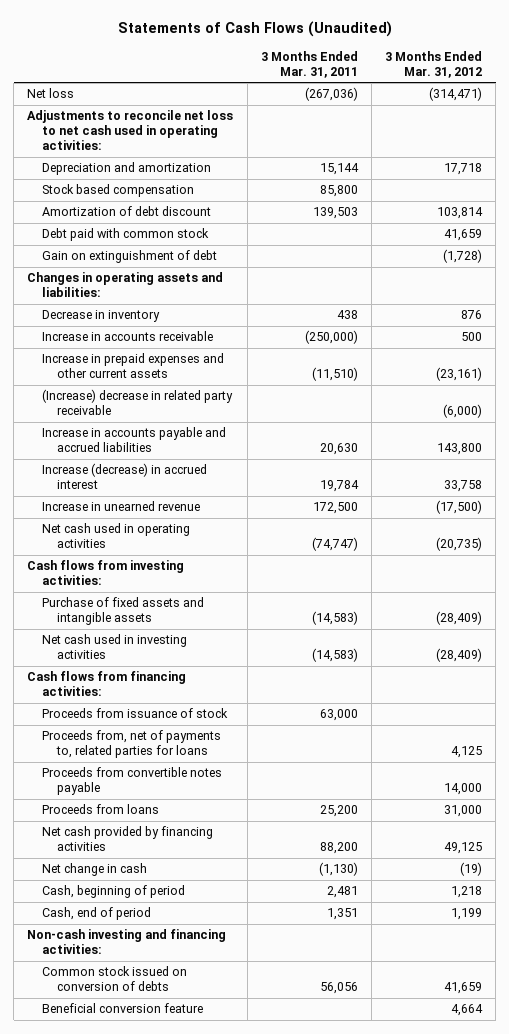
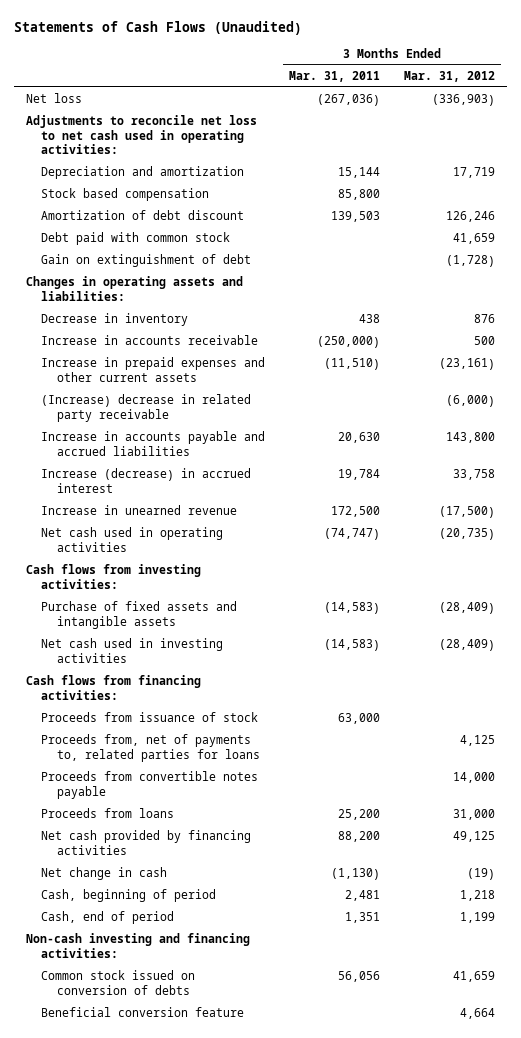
- Net loss | (267,036) | (314,471)
+ Net loss | (267,036) | (336,903)
- Depreciation and amortization | 15,144 | 17,718
+ Depreciation and amortization | 15,144 | 17,719
- Amortization of debt discount | 139,503 | 103,814
+ Amortization of debt discount | 139,503 | 126,246

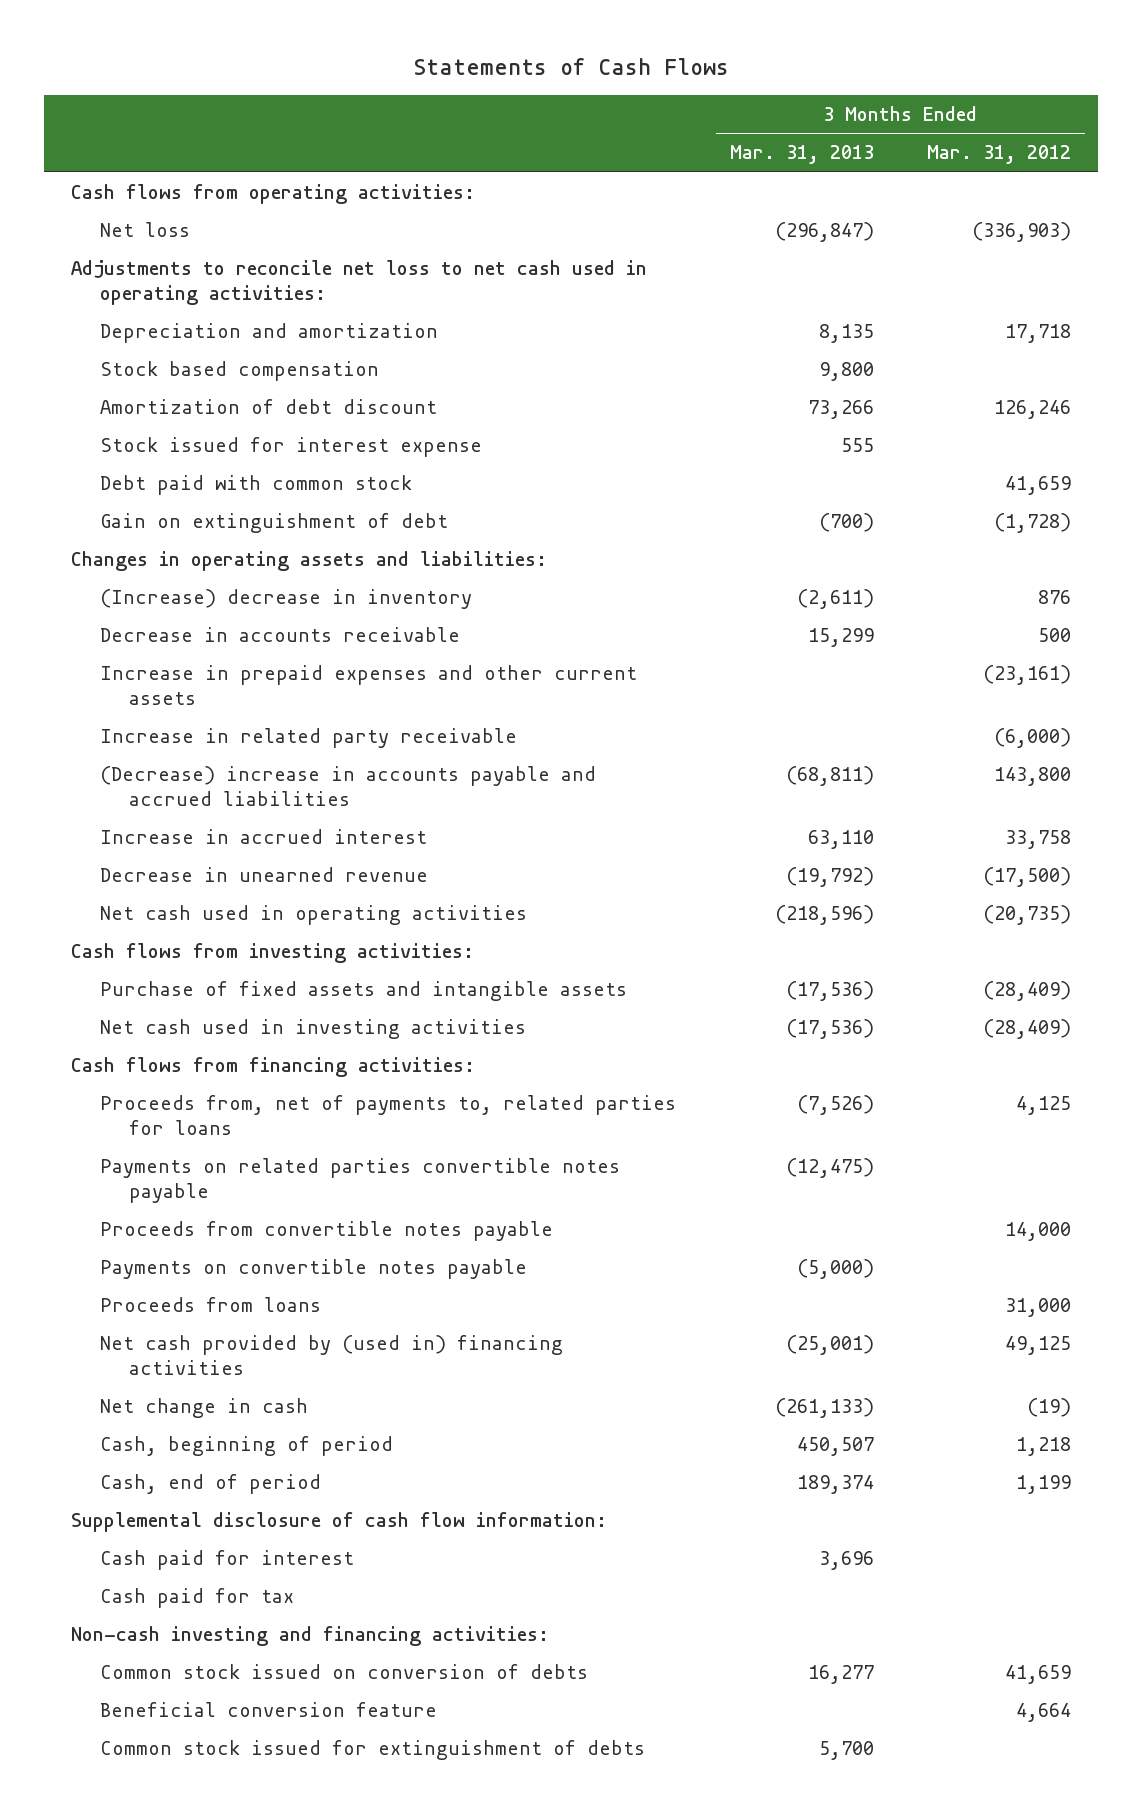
- Statements of Cash Flows (Unaudited)
+ Statements of Cash Flows
- | 3 Months Ended Mar. 31, 2011 | 3 Months Ended Mar. 31, 2012
+ | 3 Months Ended Mar. 31, 2013 | 3 Months Ended Mar. 31, 2012
+ Cash flows from operating activities:
- Depreciation and amortization | 15,144 | 17,719
+ Depreciation and amortization | 8,135 | 17,718
+ Stock issued for interest expense | 555 |
- Decrease in inventory | 438 | 876
- Increase in accounts receivable | (250,000) | 500
+ (Increase) decrease in inventory | (2,611) | 876
+ Decrease in accounts receivable | 15,299 | 500
- (Increase) decrease in related party receivable | | (6,000)
- Increase in accounts payable and accrued liabilities | 20,630 | 143,800
- Increase (decrease) in accrued interest | 19,784 | 33,758
- Increase in unearned revenue | 172,500 | (17,500)
+ Increase in related party receivable | | (6,000)
+ (Decrease) increase in accounts payable and accrued liabilities | (68,811) | 143,800
+ Increase in accrued interest | 63,110 | 33,758
+ Decrease in unearned revenue | (19,792) | (17,500)
- Proceeds from issuance of stock | 63,000 |
+ Payments on related parties convertible notes payable | (12,475) |
+ Payments on convertible notes payable | (5,000) |
- Net cash provided by financing activities | 88,200 | 49,125
+ Net cash provided by (used in) financing activities | (25,001) | 49,125
+ Supplemental disclosure of cash flow information:
+ Cash paid for interest | 3,696 |
+ Cash paid for tax
+ Common stock issued for extinguishment of debts | 5,700 |

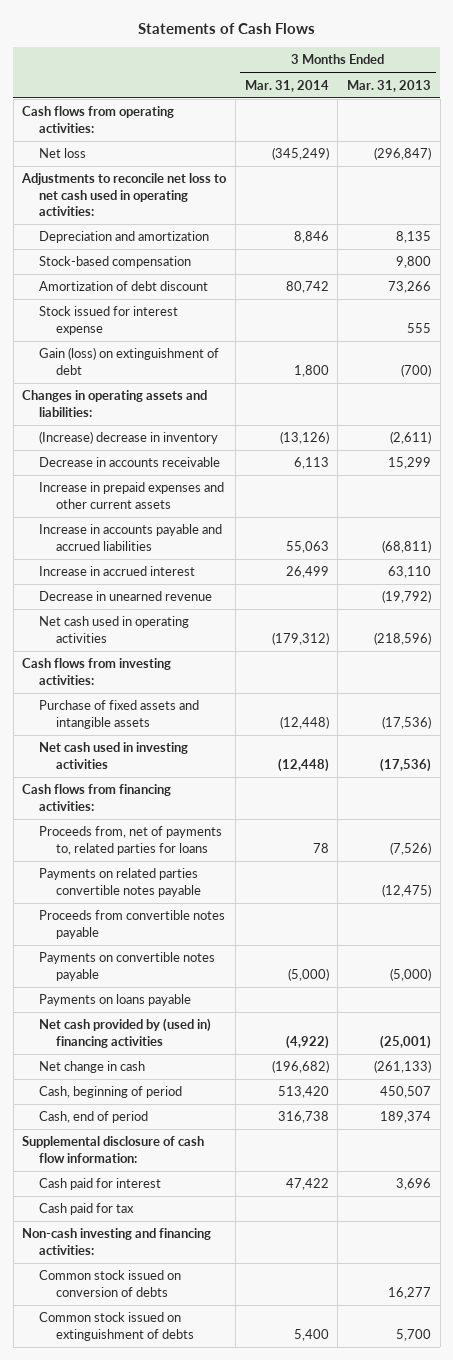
- | 3 Months Ended Mar. 31, 2013 | 3 Months Ended Mar. 31, 2012
+ | 3 Months Ended Mar. 31, 2014 | 3 Months Ended Mar. 31, 2013
- Stock based compensation | 9,800 |
+ Stock-based compensation | | 9,800
- Debt paid with common stock | | 41,659
- Gain on extinguishment of debt | (700) | (1,728)
+ Gain (loss) on extinguishment of debt | 1,800 | (700)
- Increase in related party receivable | | (6,000)
- (Decrease) increase in accounts payable and accrued liabilities | (68,811) | 143,800
+ Increase in accounts payable and accrued liabilities | 55,063 | (68,811)
- Proceeds from loans | | 31,000
+ Payments on loans payable
- Beneficial conversion feature | | 4,664
- Common stock issued for extinguishment of debts | 5,700 |
+ Common stock issued on extinguishment of debts | 5,400 | 5,700

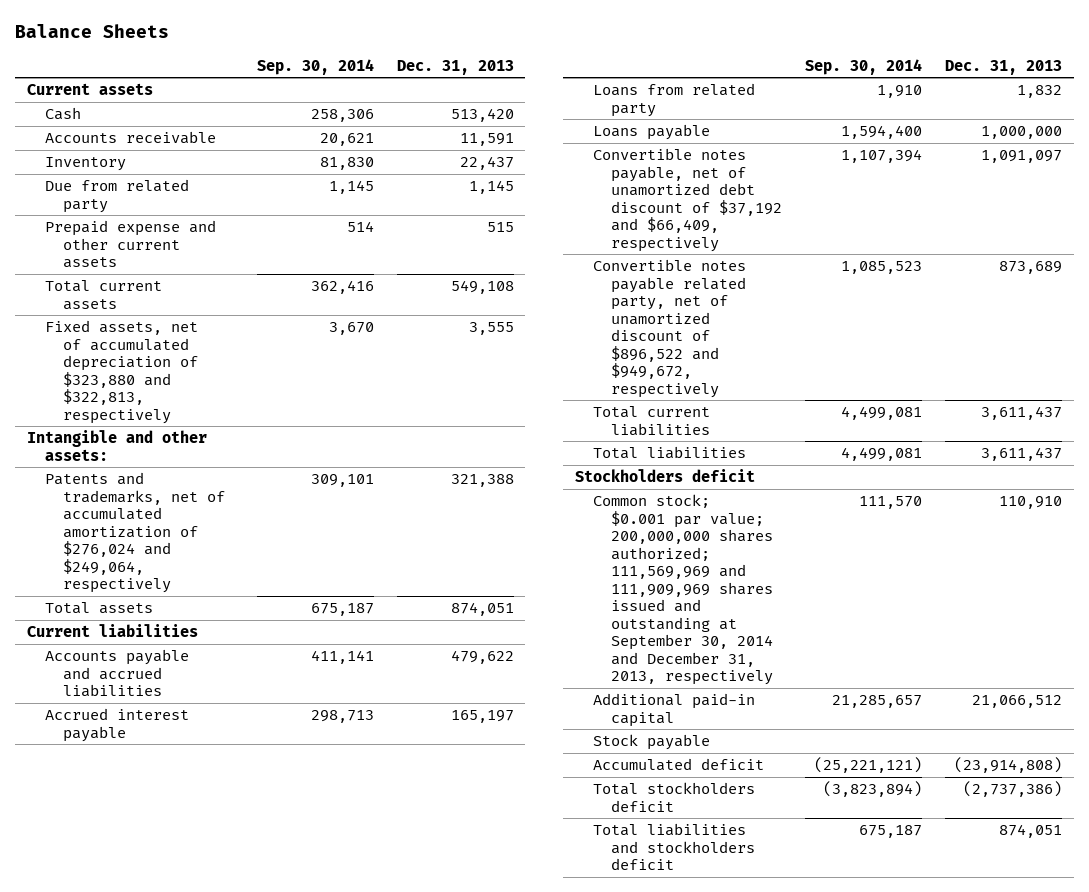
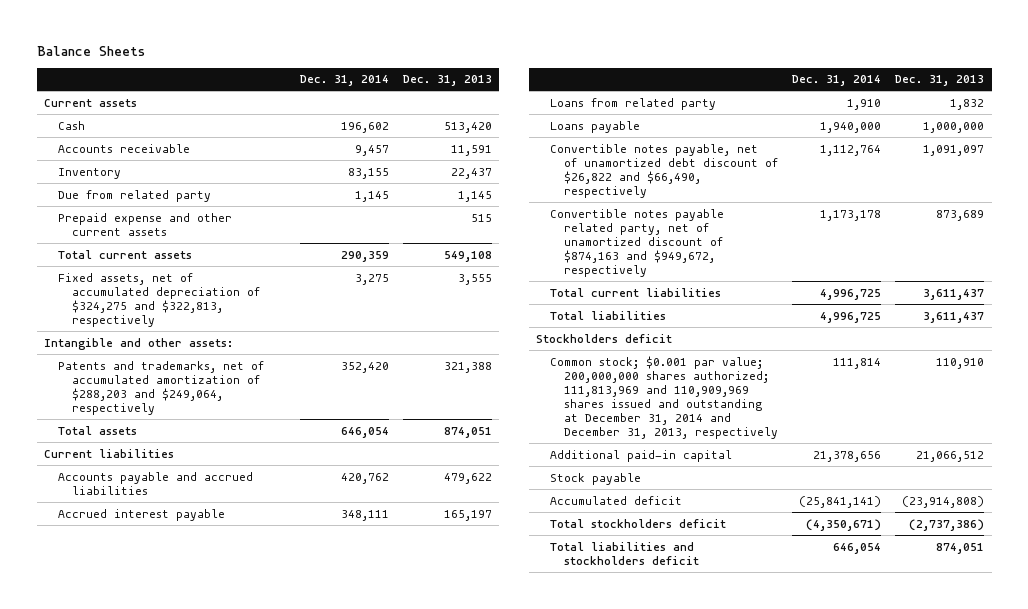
- | Sep. 30, 2014 | Dec. 31, 2013
+ | Dec. 31, 2014 | Dec. 31, 2013
- Fixed assets, net of accumulated depreciation of $323,880 and $322,813, respectively | 3,670 | 3,555
+ Fixed assets, net of accumulated depreciation of $324,275 and $322,813, respectively | 3,275 | 3,555
- Patents and trademarks, net of accumulated amortization of $276,024 and $249,064, respectively | 309,101 | 321,388
+ Patents and trademarks, net of accumulated amortization of $288,203 and $249,064, respectively | 352,420 | 321,388
- Convertible notes payable, net of unamortized debt discount of $37,192 and $66,409, respectively | 1,107,394 | 1,091,097
- Convertible notes payable related party, net of unamortized discount of $896,522 and $949,672, respectively | 1,085,523 | 873,689
+ Convertible notes payable, net of unamortized debt discount of $26,822 and $66,490, respectively | 1,112,764 | 1,091,097
+ Convertible notes payable related party, net of unamortized discount of $874,163 and $949,672, respectively | 1,173,178 | 873,689
- Common stock; $0.001 par value; 200,000,000 shares authorized; 111,569,969 and 111,909,969 shares issued and outstanding at September 30, 2014 and December 31, 2013, respectively | 111,570 | 110,910
+ Common stock; $0.001 par value; 200,000,000 shares authorized; 111,813,969 and 110,909,969 shares issued and outstanding at December 31, 2014 and December 31, 2013, respectively | 111,814 | 110,910

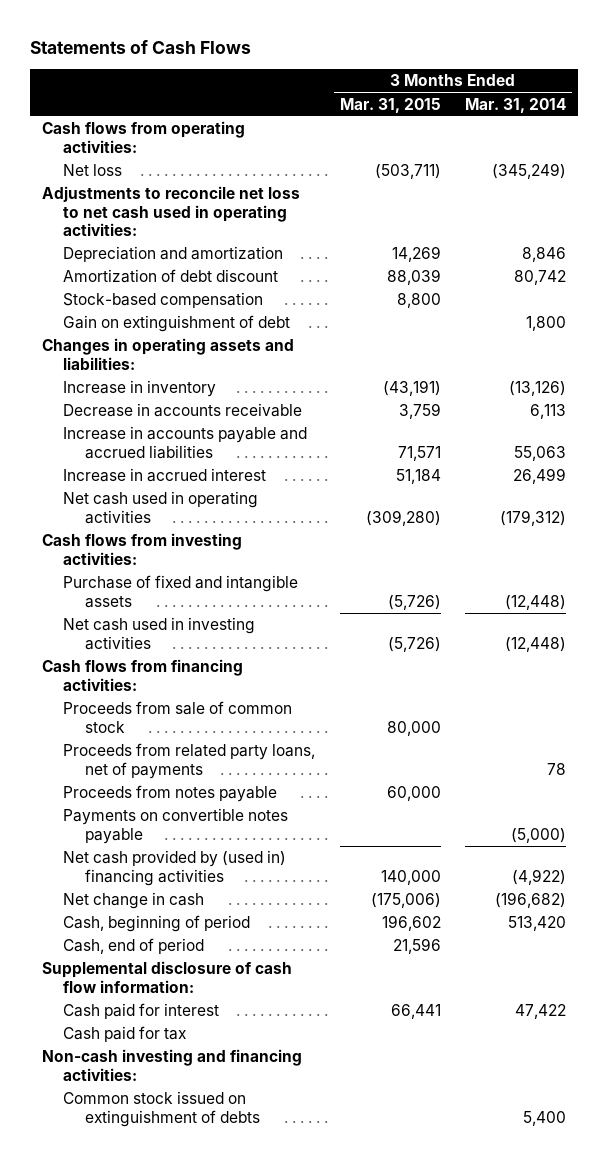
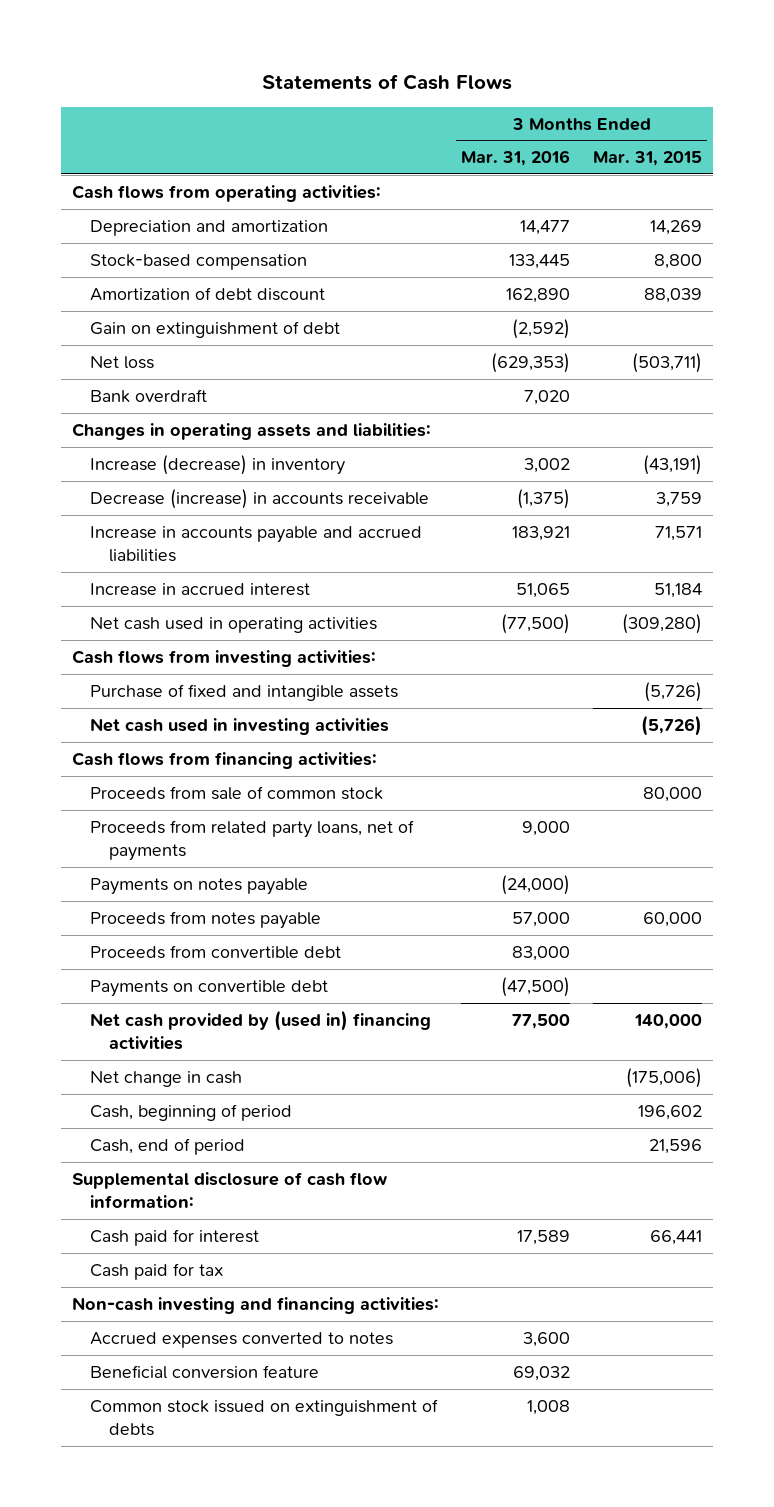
- | 3 Months Ended Mar. 31, 2015 | 3 Months Ended Mar. 31, 2014
+ | 3 Months Ended Mar. 31, 2016 | 3 Months Ended Mar. 31, 2015
- Adjustments to reconcile net loss to net cash used in operating activities:
moved down: Amortization of debt discount | 162,890 | 88,039
moved down: Net loss | (629,353) | (503,711)
+ Bank overdraft | 7,020 |
- Increase in inventory | (43,191) | (13,126)
- Decrease in accounts receivable | 3,759 | 6,113
+ Increase (decrease) in inventory | 3,002 | (43,191)
+ Decrease (increase) in accounts receivable | (1,375) | 3,759
+ Payments on notes payable | (24,000) |
- Payments on convertible notes payable | | (5,000)
+ Proceeds from convertible debt | 83,000 |
+ Payments on convertible debt | (47,500) |
+ Accrued expenses converted to notes | 3,600 |
+ Beneficial conversion feature | 69,032 |

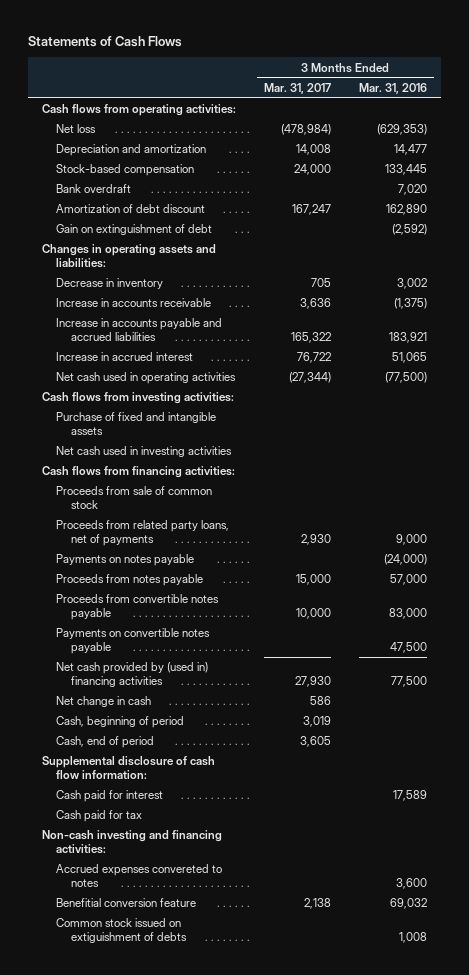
- | 3 Months Ended Mar. 31, 2016 | 3 Months Ended Mar. 31, 2015
+ | 3 Months Ended Mar. 31, 2017 | 3 Months Ended Mar. 31, 2016
moved up: Net loss | (478,984) | (629,353)
moved up: Bank overdraft | | 7,020
- Increase (decrease) in inventory | 3,002 | (43,191)
- Decrease (increase) in accounts receivable | (1,375) | 3,759
+ Decrease in inventory | 705 | 3,002
+ Increase in accounts receivable | 3,636 | (1,375)
- Proceeds from convertible debt | 83,000 |
- Payments on convertible debt | (47,500) |
+ Proceeds from convertible notes payable | 10,000 | 83,000
+ Payments on convertible notes payable | | 47,500
- Accrued expenses converted to notes | 3,600 |
- Beneficial conversion feature | 69,032 |
- Common stock issued on extinguishment of debts | 1,008 |
+ Accrued expenses convereted to notes | | 3,600
+ Benefitial conversion feature | 2,138 | 69,032
+ Common stock issued on extiguishment of debts | | 1,008

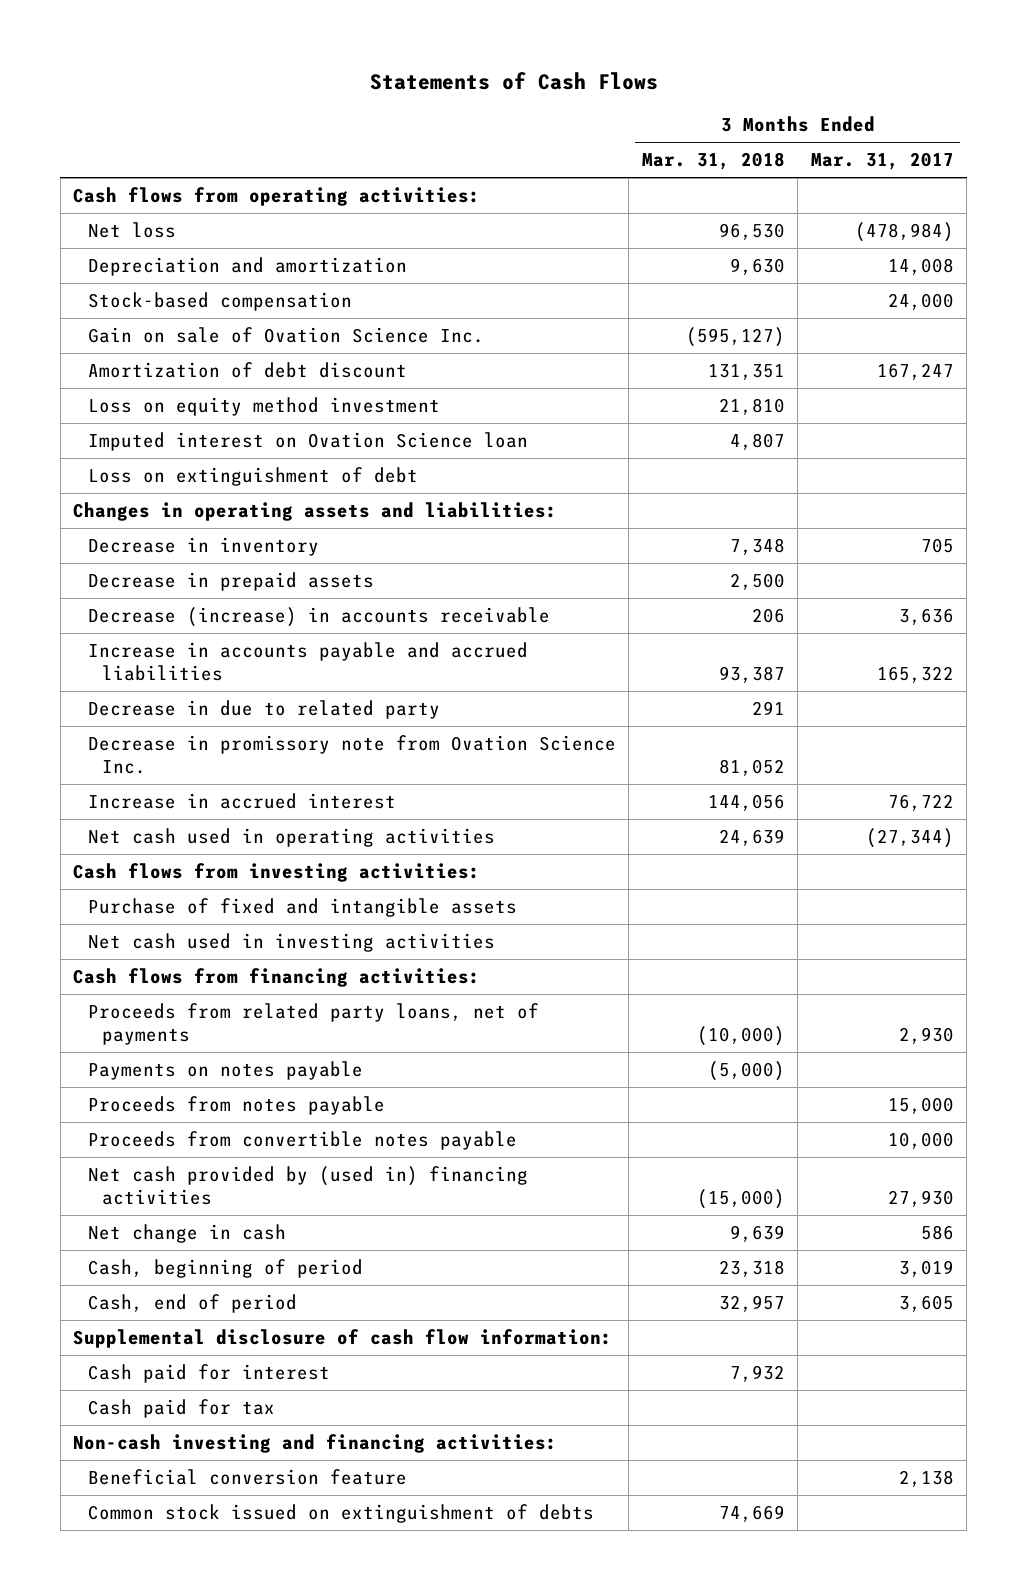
- | 3 Months Ended Mar. 31, 2017 | 3 Months Ended Mar. 31, 2016
+ | 3 Months Ended Mar. 31, 2018 | 3 Months Ended Mar. 31, 2017
- Bank overdraft | | 7,020
+ Gain on sale of Ovation Science Inc. | (595,127) |
- Gain on extinguishment of debt | | (2,592)
+ Loss on equity method investment | 21,810 |
+ Imputed interest on Ovation Science loan | 4,807 |
+ Loss on extinguishment of debt
- Increase in accounts receivable | 3,636 | (1,375)
+ Decrease in prepaid assets | 2,500 |
+ Decrease (increase) in accounts receivable | 206 | 3,636
+ Decrease in due to related party | 291 |
+ Decrease in promissory note from Ovation Science Inc. | 81,052 |
- Proceeds from sale of common stock
- Payments on convertible notes payable | | 47,500
- Accrued expenses convereted to notes | | 3,600
- Benefitial conversion feature | 2,138 | 69,032
- Common stock issued on extiguishment of debts | | 1,008
+ Beneficial conversion feature | | 2,138
+ Common stock issued on extinguishment of debts | 74,669 |

